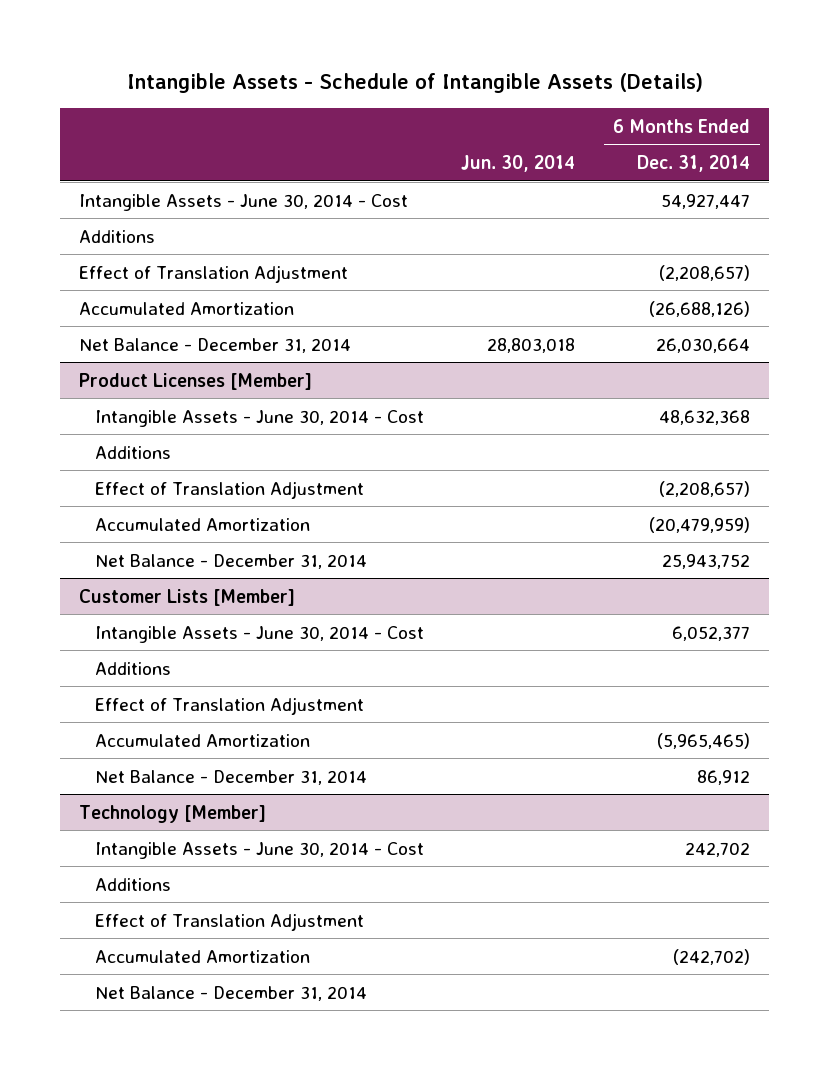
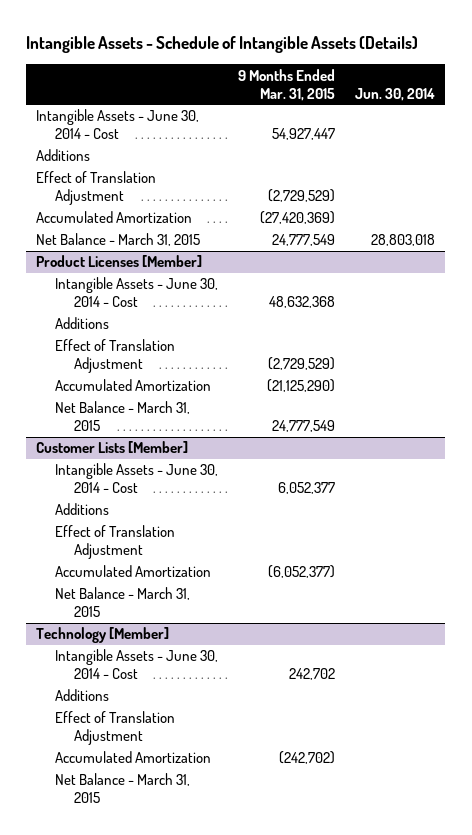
- | Jun. 30, 2014 | 6 Months Ended Dec. 31, 2014
+ | 9 Months Ended Mar. 31, 2015 | Jun. 30, 2014
- Net Balance - December 31, 2014 | 28,803,018 | 26,030,664
+ Net Balance - March 31, 2015 | 24,777,549 | 28,803,018
@ Product Licenses [Member]
- Net Balance - December 31, 2014 | | 25,943,752
+ Net Balance - March 31, 2015 | 24,777,549 |
@ Customer Lists [Member]
- Net Balance - December 31, 2014 | | 86,912
+ Net Balance - March 31, 2015
@ Technology [Member]
- Net Balance - December 31, 2014
+ Net Balance - March 31, 2015

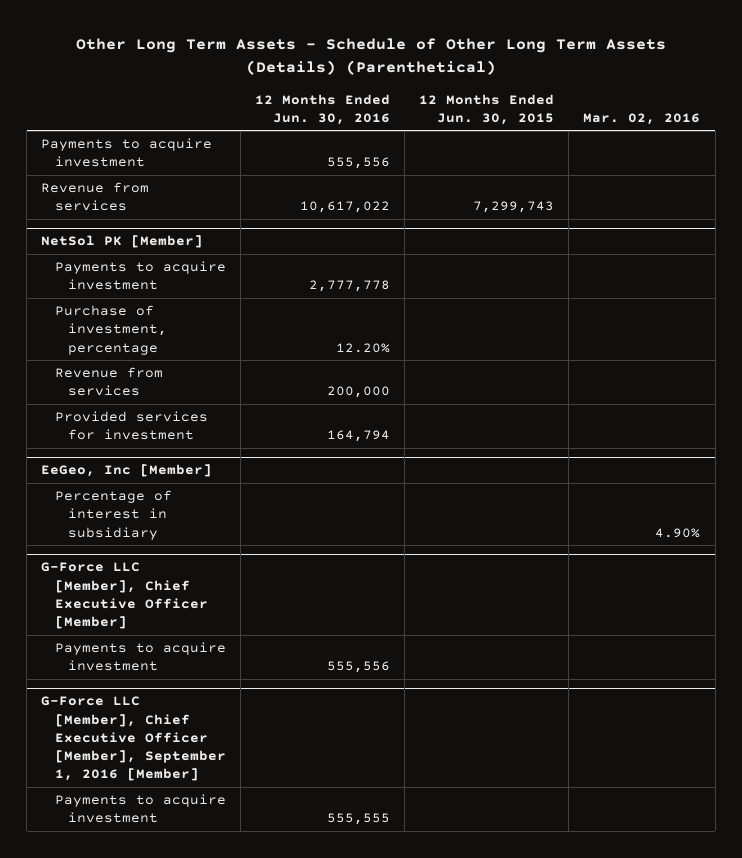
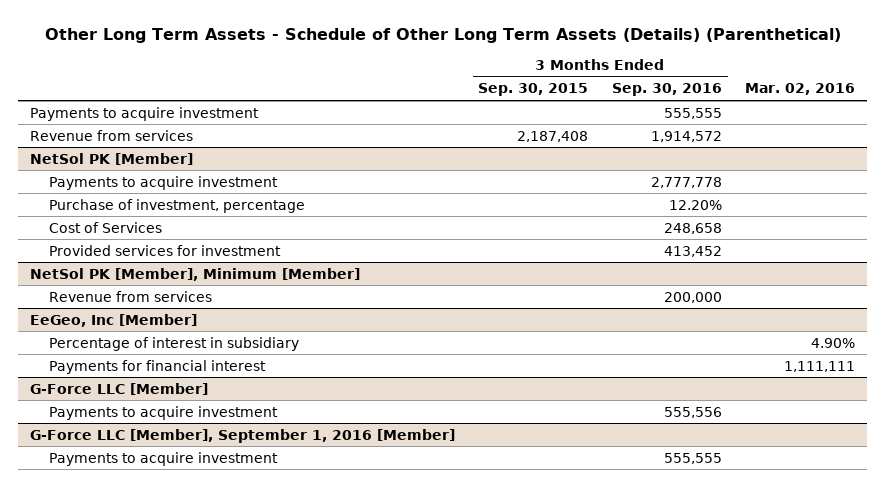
- | 12 Months Ended Jun. 30, 2016 | 12 Months Ended Jun. 30, 2015 | Mar. 02, 2016
+ | 3 Months Ended Sep. 30, 2015 | 3 Months Ended Sep. 30, 2016 | Mar. 02, 2016
@ NetSol PK [Member]
- Revenue from services | 200,000 | |
+ Cost of Services | | 248,658 |
+ NetSol PK [Member], Minimum [Member]
+ Revenue from services | | 200,000 |
- G-Force LLC [Member], Chief Executive Officer [Member]
@ EeGeo, Inc [Member]
+ Payments for financial interest | | | 1,111,111
+ G-Force LLC [Member]
- G-Force LLC [Member], Chief Executive Officer [Member], September 1, 2016 [Member]
+ G-Force LLC [Member], September 1, 2016 [Member]

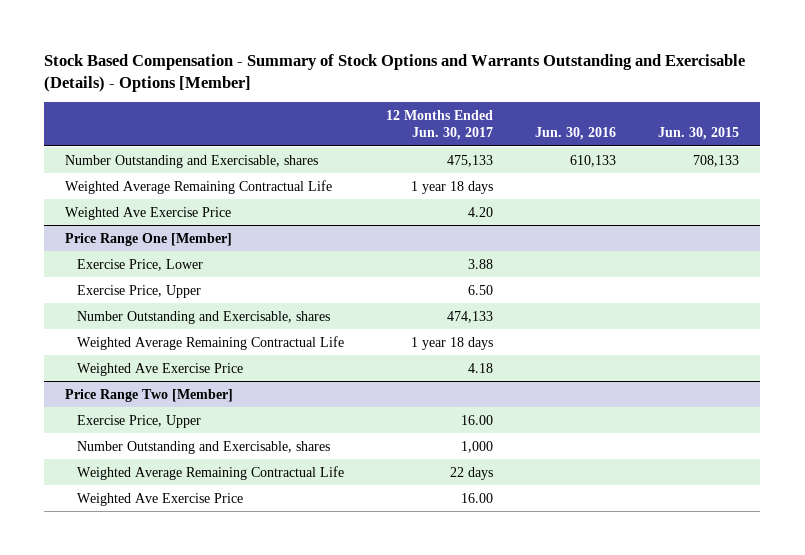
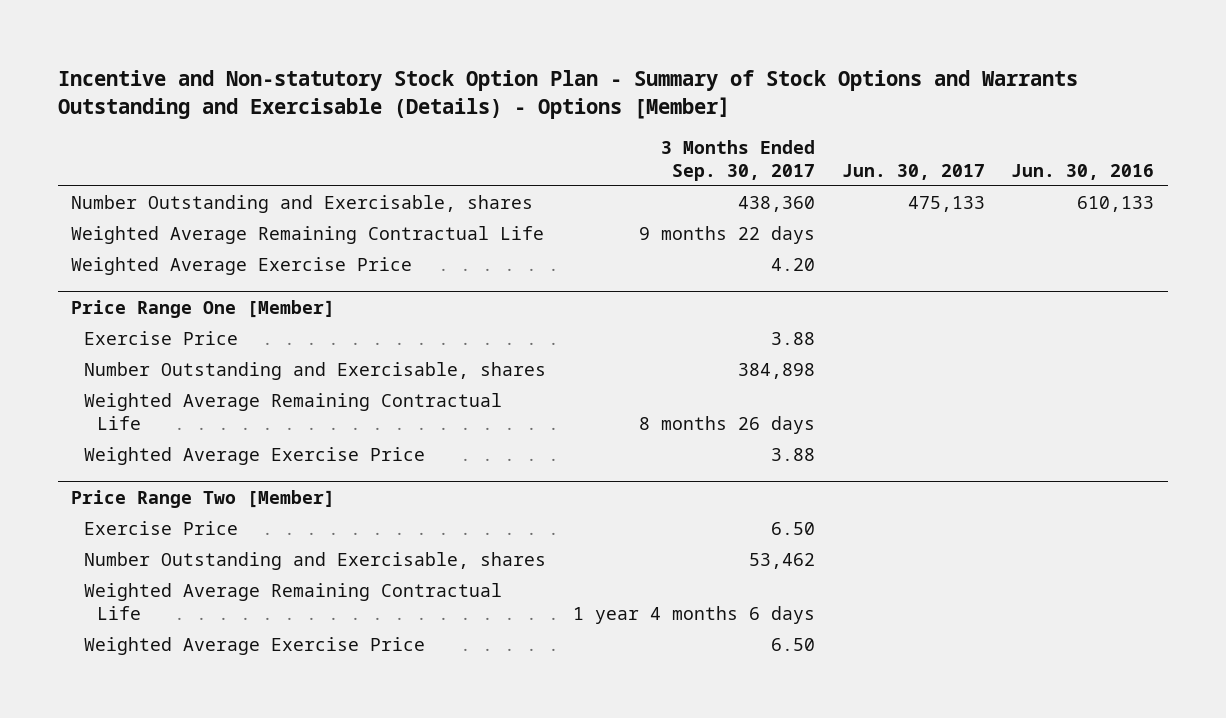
- Stock Based Compensation - Summary of Stock Options and Warrants Outstanding and Exercisable (Details) - Options [Member]
+ Incentive and Non-statutory Stock Option Plan - Summary of Stock Options and Warrants Outstanding and Exercisable (Details) - Options [Member]
- | 12 Months Ended Jun. 30, 2017 | Jun. 30, 2016 | Jun. 30, 2015
+ | 3 Months Ended Sep. 30, 2017 | Jun. 30, 2017 | Jun. 30, 2016
- Weighted Ave Exercise Price | 4.20 | |
+ Weighted Average Exercise Price | 4.20 | |
@ Price Range One [Member]
- Exercise Price, Lower | 3.88 | |
- Exercise Price, Upper | 6.50 | |
+ Exercise Price | 3.88 | |
- Weighted Ave Exercise Price | 4.18 | |
+ Weighted Average Exercise Price | 3.88 | |
@ Price Range Two [Member]
- Exercise Price, Upper | 16.00 | |
+ Exercise Price | 6.50 | |
- Weighted Ave Exercise Price | 16.00 | |
+ Weighted Average Exercise Price | 6.50 | |

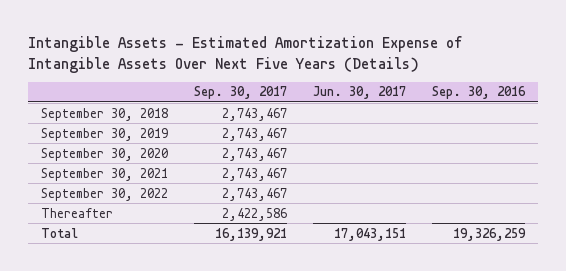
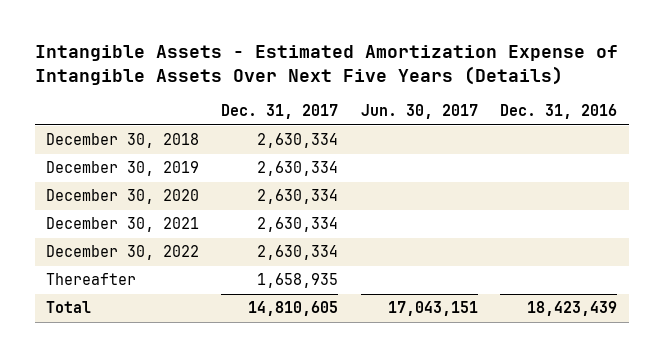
- | Sep. 30, 2017 | Jun. 30, 2017 | Sep. 30, 2016
+ | Dec. 31, 2017 | Jun. 30, 2017 | Dec. 31, 2016
- September 30, 2018 | 2,743,467 | |
- September 30, 2019 | 2,743,467 | |
- September 30, 2020 | 2,743,467 | |
- September 30, 2021 | 2,743,467 | |
- September 30, 2022 | 2,743,467 | |
+ December 30, 2018 | 2,630,334 | |
+ December 30, 2019 | 2,630,334 | |
+ December 30, 2020 | 2,630,334 | |
+ December 30, 2021 | 2,630,334 | |
+ December 30, 2022 | 2,630,334 | |

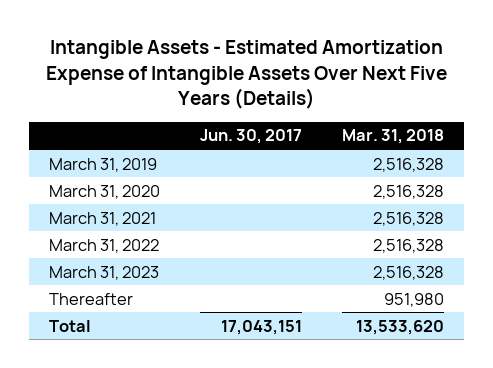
- | Dec. 31, 2017 | Jun. 30, 2017 | Dec. 31, 2016
+ | Jun. 30, 2017 | Mar. 31, 2018
- December 30, 2018 | 2,630,334 | |
- December 30, 2019 | 2,630,334 | |
- December 30, 2020 | 2,630,334 | |
- December 30, 2021 | 2,630,334 | |
- December 30, 2022 | 2,630,334 | |
+ March 31, 2019 | | 2,516,328
+ March 31, 2020 | | 2,516,328
+ March 31, 2021 | | 2,516,328
+ March 31, 2022 | | 2,516,328
+ March 31, 2023 | | 2,516,328

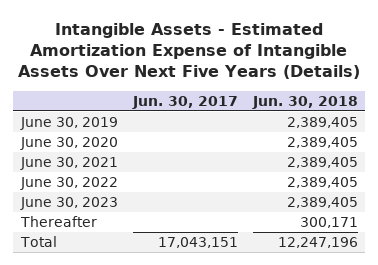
- | Jun. 30, 2017 | Mar. 31, 2018
+ | Jun. 30, 2017 | Jun. 30, 2018
- March 31, 2019 | | 2,516,328
- March 31, 2020 | | 2,516,328
- March 31, 2021 | | 2,516,328
- March 31, 2022 | | 2,516,328
- March 31, 2023 | | 2,516,328
+ June 30, 2019 | | 2,389,405
+ June 30, 2020 | | 2,389,405
+ June 30, 2021 | | 2,389,405
+ June 30, 2022 | | 2,389,405
+ June 30, 2023 | | 2,389,405

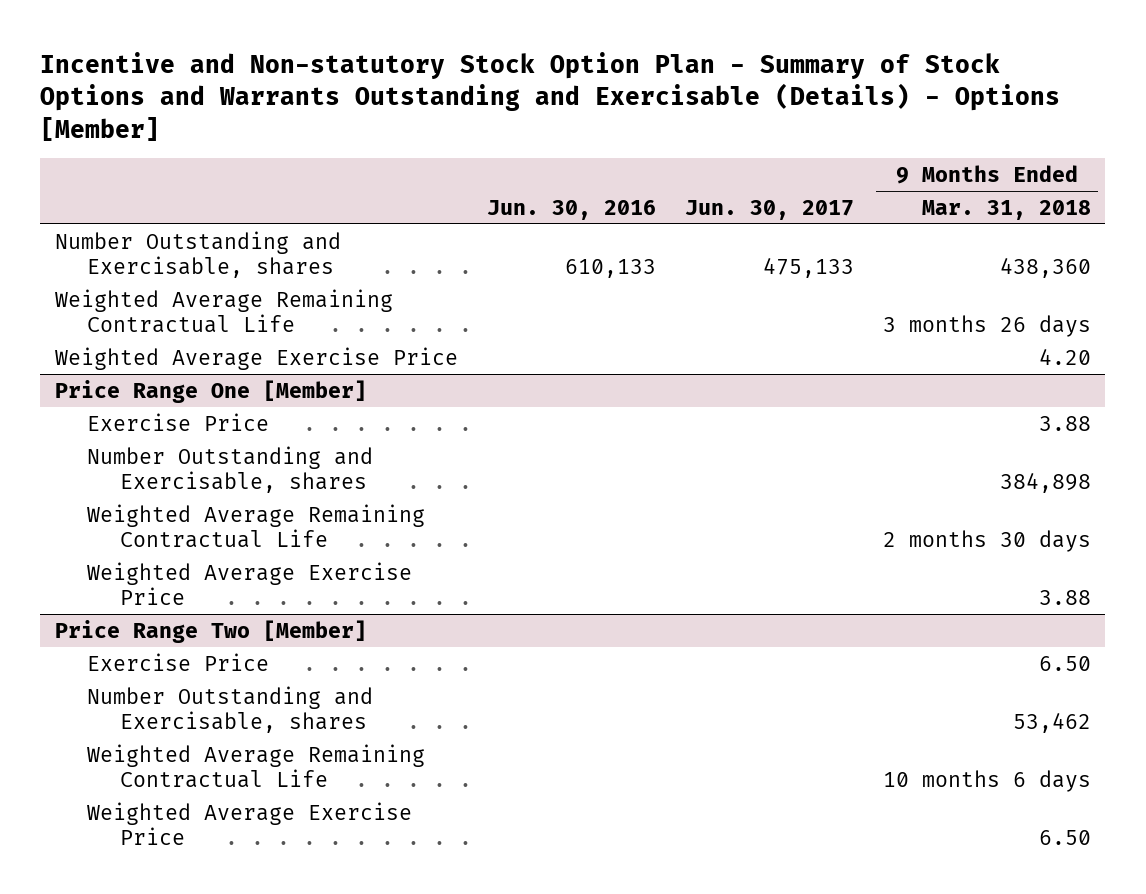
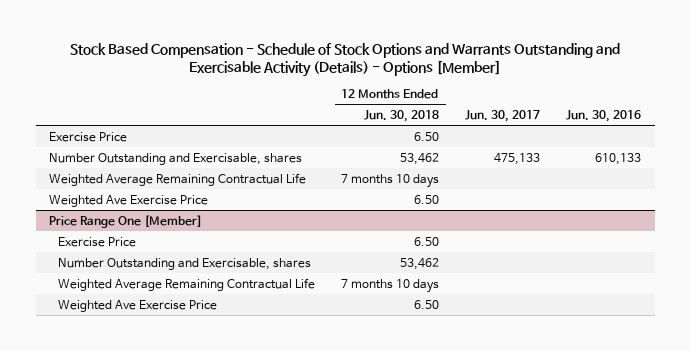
- Incentive and Non-statutory Stock Option Plan - Summary of Stock Options and Warrants Outstanding and Exercisable (Details) - Options [Member]
+ Stock Based Compensation - Schedule of Stock Options and Warrants Outstanding and Exercisable Activity (Details) - Options [Member]
- | Jun. 30, 2016 | Jun. 30, 2017 | 9 Months Ended Mar. 31, 2018
+ | 12 Months Ended Jun. 30, 2018 | Jun. 30, 2017 | Jun. 30, 2016
+ Exercise Price | 6.50 | |
- Weighted Average Exercise Price | | | 4.20
+ Weighted Ave Exercise Price | 6.50 | |
@ Price Range One [Member]
- Weighted Average Exercise Price | | | 3.88
- Price Range Two [Member]
- Exercise Price | | | 6.50
- Number Outstanding and Exercisable, shares | | | 53,462
- Weighted Average Remaining Contractual Life | | | 10 months 6 days
- Weighted Average Exercise Price | | | 6.50
@ Price Range One [Member]
+ Weighted Ave Exercise Price | 6.50 | |

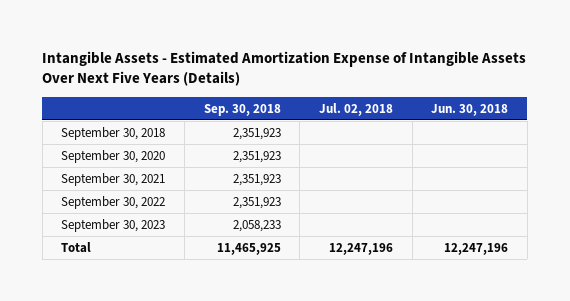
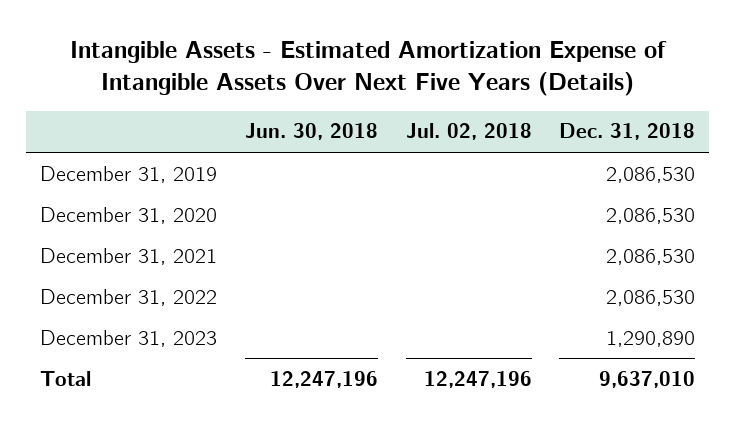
- | Sep. 30, 2018 | Jul. 02, 2018 | Jun. 30, 2018
+ | Jun. 30, 2018 | Jul. 02, 2018 | Dec. 31, 2018
- September 30, 2018 | 2,351,923 | |
- September 30, 2020 | 2,351,923 | |
- September 30, 2021 | 2,351,923 | |
- September 30, 2022 | 2,351,923 | |
- September 30, 2023 | 2,058,233 | |
+ December 31, 2019 | | | 2,086,530
+ December 31, 2020 | | | 2,086,530
+ December 31, 2021 | | | 2,086,530
+ December 31, 2022 | | | 2,086,530
+ December 31, 2023 | | | 1,290,890

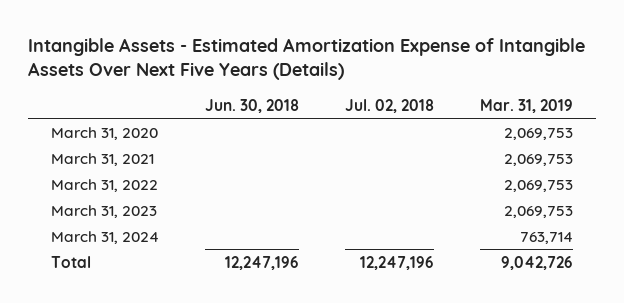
- | Jun. 30, 2018 | Jul. 02, 2018 | Dec. 31, 2018
+ | Jun. 30, 2018 | Jul. 02, 2018 | Mar. 31, 2019
- December 31, 2019 | | | 2,086,530
- December 31, 2020 | | | 2,086,530
- December 31, 2021 | | | 2,086,530
- December 31, 2022 | | | 2,086,530
- December 31, 2023 | | | 1,290,890
+ March 31, 2020 | | | 2,069,753
+ March 31, 2021 | | | 2,069,753
+ March 31, 2022 | | | 2,069,753
+ March 31, 2023 | | | 2,069,753
+ March 31, 2024 | | | 763,714

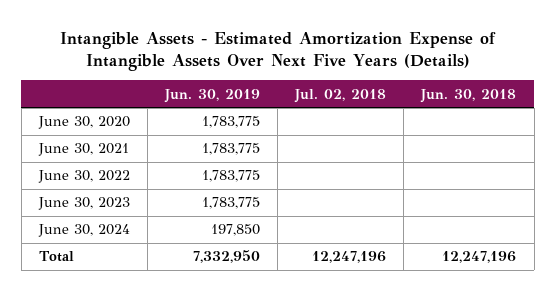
- | Jun. 30, 2018 | Jul. 02, 2018 | Mar. 31, 2019
+ | Jun. 30, 2019 | Jul. 02, 2018 | Jun. 30, 2018
- March 31, 2020 | | | 2,069,753
- March 31, 2021 | | | 2,069,753
- March 31, 2022 | | | 2,069,753
- March 31, 2023 | | | 2,069,753
- March 31, 2024 | | | 763,714
+ June 30, 2020 | 1,783,775 | |
+ June 30, 2021 | 1,783,775 | |
+ June 30, 2022 | 1,783,775 | |
+ June 30, 2023 | 1,783,775 | |
+ June 30, 2024 | 197,850 | |

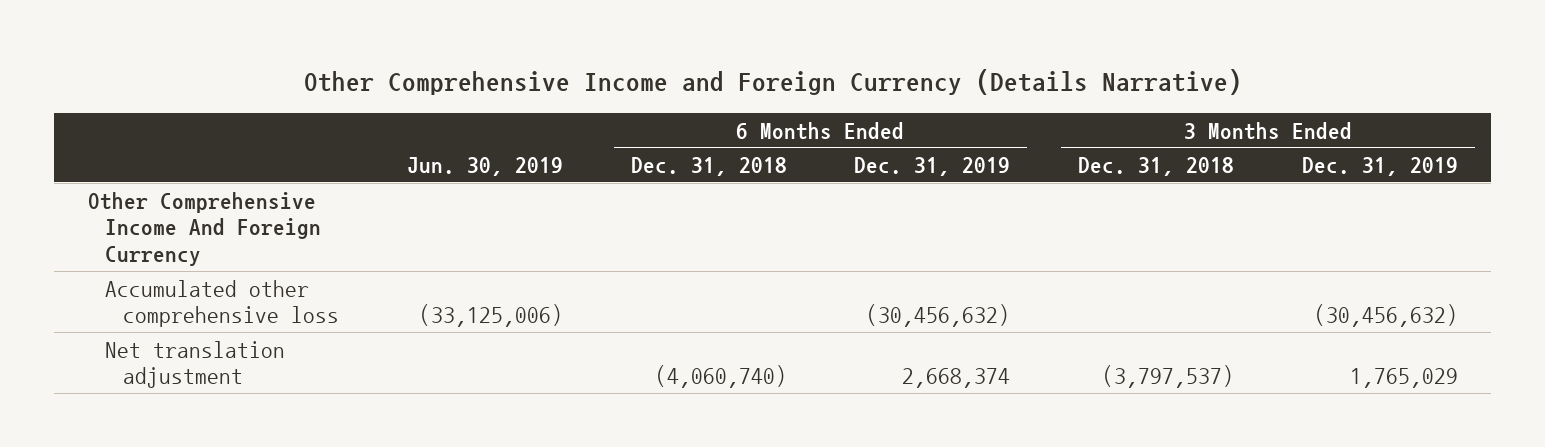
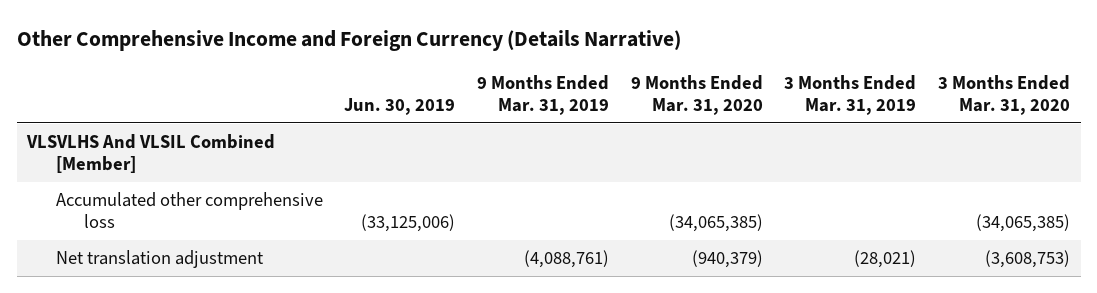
- | Jun. 30, 2019 | 6 Months Ended Dec. 31, 2018 | 6 Months Ended Dec. 31, 2019 | 3 Months Ended Dec. 31, 2018 | 3 Months Ended Dec. 31, 2019
+ | Jun. 30, 2019 | 9 Months Ended Mar. 31, 2019 | 9 Months Ended Mar. 31, 2020 | 3 Months Ended Mar. 31, 2019 | 3 Months Ended Mar. 31, 2020
- Other Comprehensive Income And Foreign Currency
+ VLSVLHS And VLSIL Combined [Member]

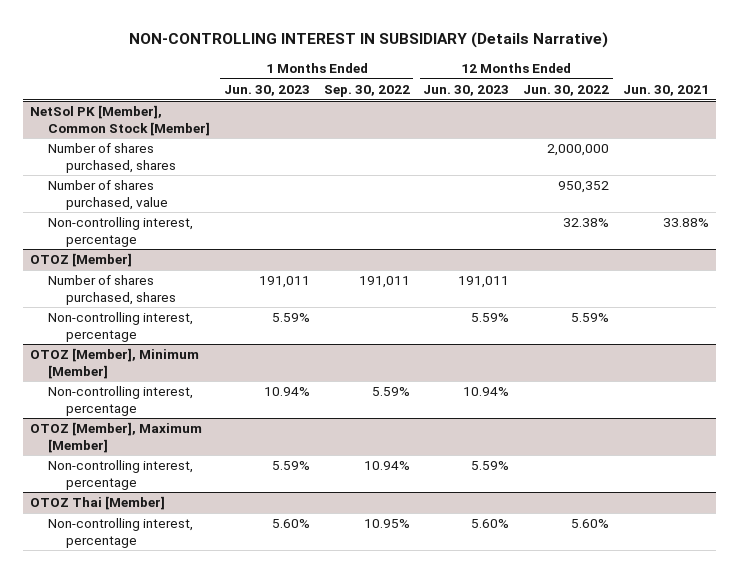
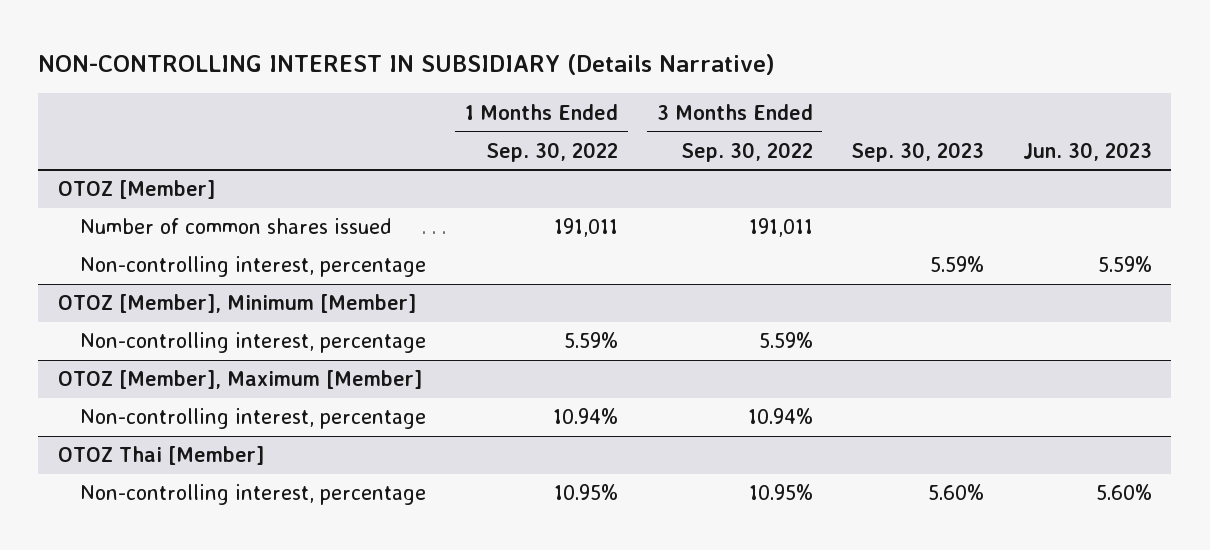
- | 1 Months Ended Jun. 30, 2023 | 1 Months Ended Sep. 30, 2022 | 12 Months Ended Jun. 30, 2023 | 12 Months Ended Jun. 30, 2022 | Jun. 30, 2021
+ | 1 Months Ended Sep. 30, 2022 | 3 Months Ended Sep. 30, 2022 | Sep. 30, 2023 | Jun. 30, 2023
- NetSol PK [Member], Common Stock [Member]
- Number of shares purchased, shares | | | | 2,000,000 |
- Number of shares purchased, value | | | | 950,352 |
- Non-controlling interest, percentage | | | | 32.38% | 33.88%
@ OTOZ [Member]
- Number of shares purchased, shares | 191,011 | 191,011 | 191,011 | |
+ Number of common shares issued | 191,011 | 191,011 | |

